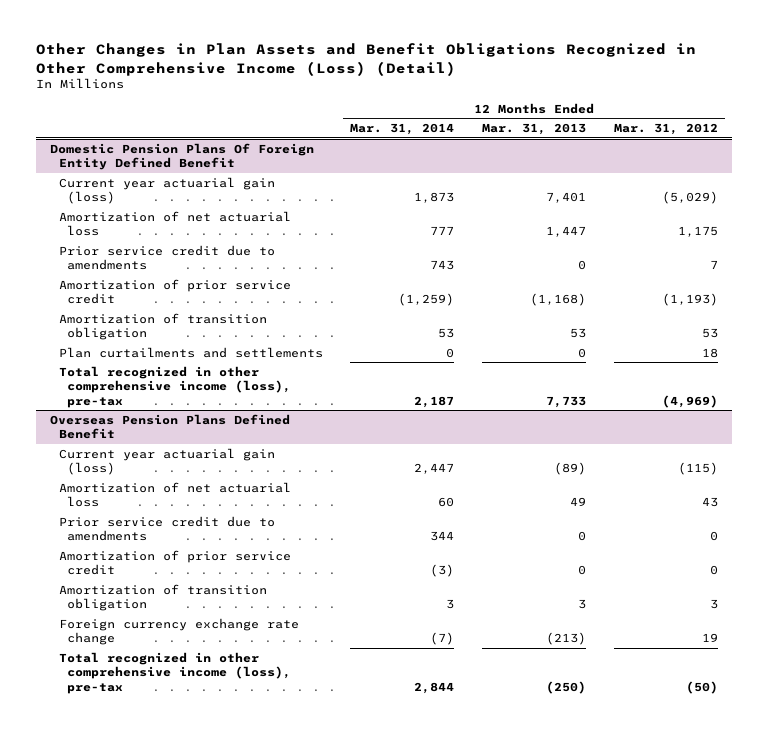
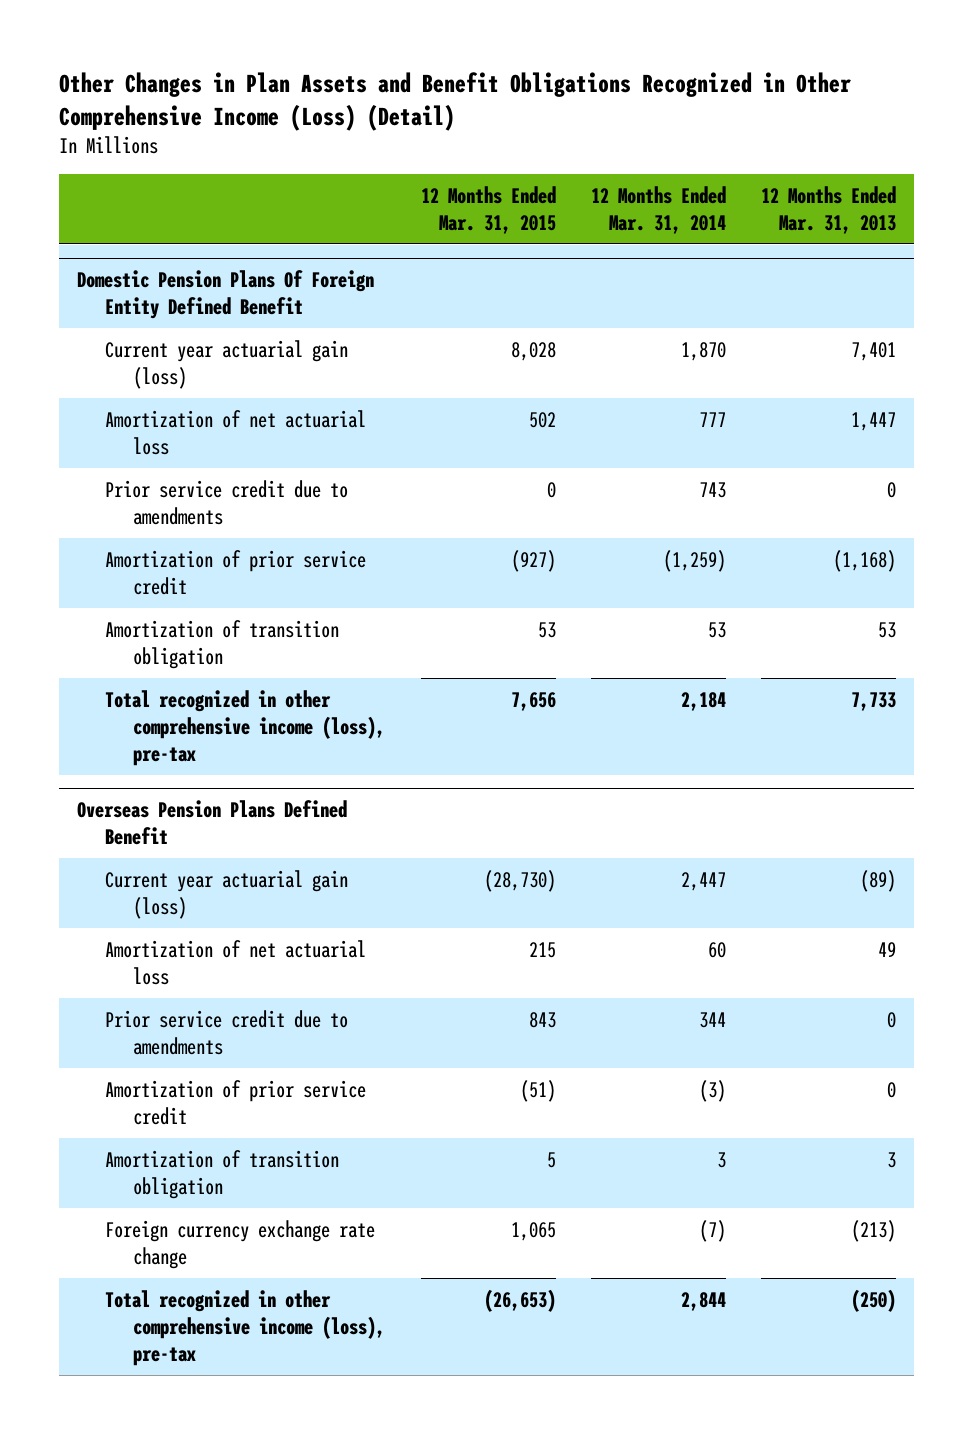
- | 12 Months Ended Mar. 31, 2014 | 12 Months Ended Mar. 31, 2013 | 12 Months Ended Mar. 31, 2012
+ | 12 Months Ended Mar. 31, 2015 | 12 Months Ended Mar. 31, 2014 | 12 Months Ended Mar. 31, 2013
@ Domestic Pension Plans Of Foreign Entity Defined Benefit
- Current year actuarial gain (loss) | 1,873 | 7,401 | (5,029)
+ Current year actuarial gain (loss) | 8,028 | 1,870 | 7,401
- Plan curtailments and settlements | 0 | 0 | 18
- Total recognized in other comprehensive income (loss), pre-tax | 2,187 | 7,733 | (4,969)
+ Total recognized in other comprehensive income (loss), pre-tax | 7,656 | 2,184 | 7,733

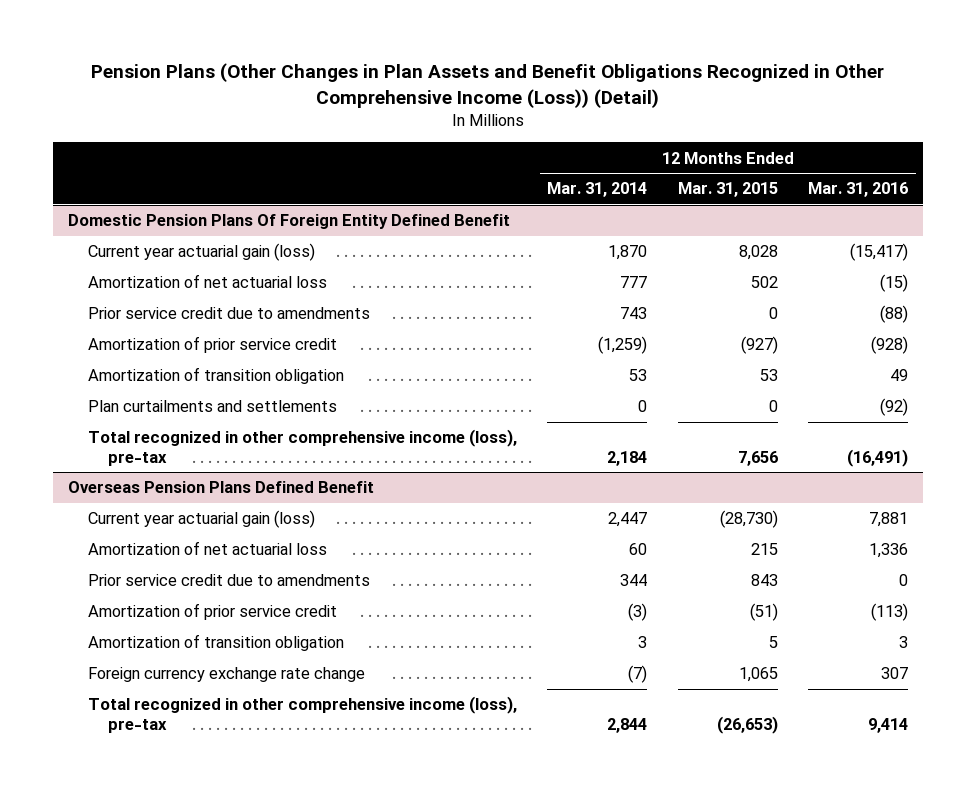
- Other Changes in Plan Assets and Benefit Obligations Recognized in Other Comprehensive Income (Loss) (Detail)
+ Pension Plans (Other Changes in Plan Assets and Benefit Obligations Recognized in Other Comprehensive Income (Loss)) (Detail)
- | 12 Months Ended Mar. 31, 2015 | 12 Months Ended Mar. 31, 2014 | 12 Months Ended Mar. 31, 2013
+ | 12 Months Ended Mar. 31, 2014 | 12 Months Ended Mar. 31, 2015 | 12 Months Ended Mar. 31, 2016
@ Domestic Pension Plans Of Foreign Entity Defined Benefit
+ Plan curtailments and settlements | 0 | 0 | (92)

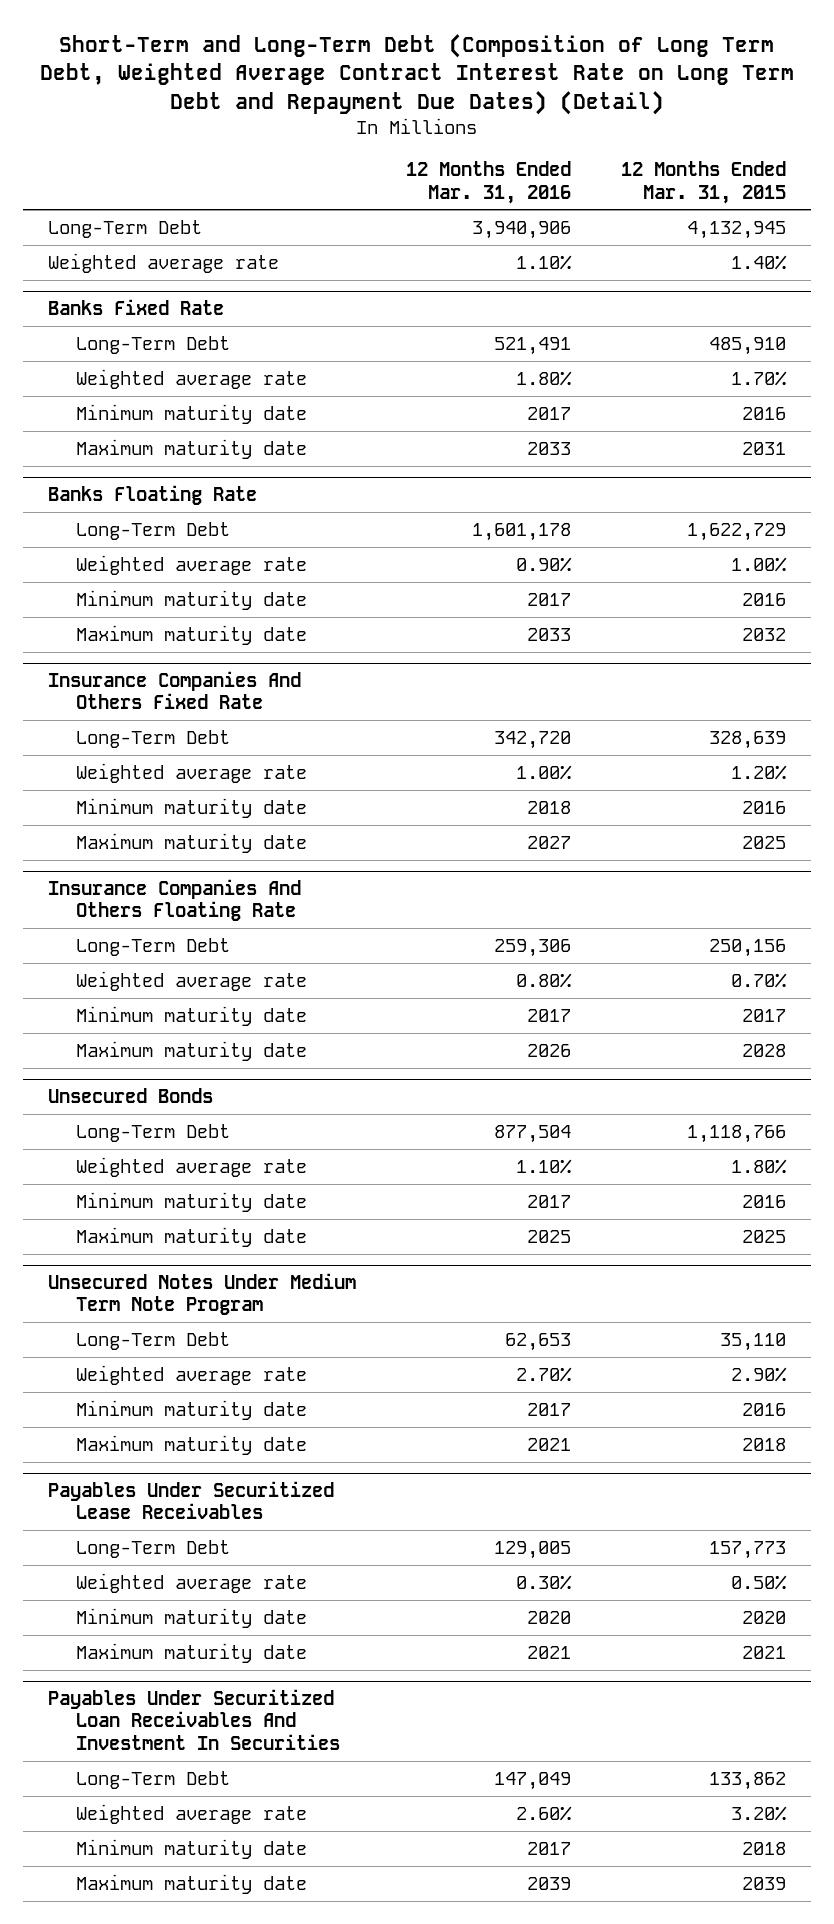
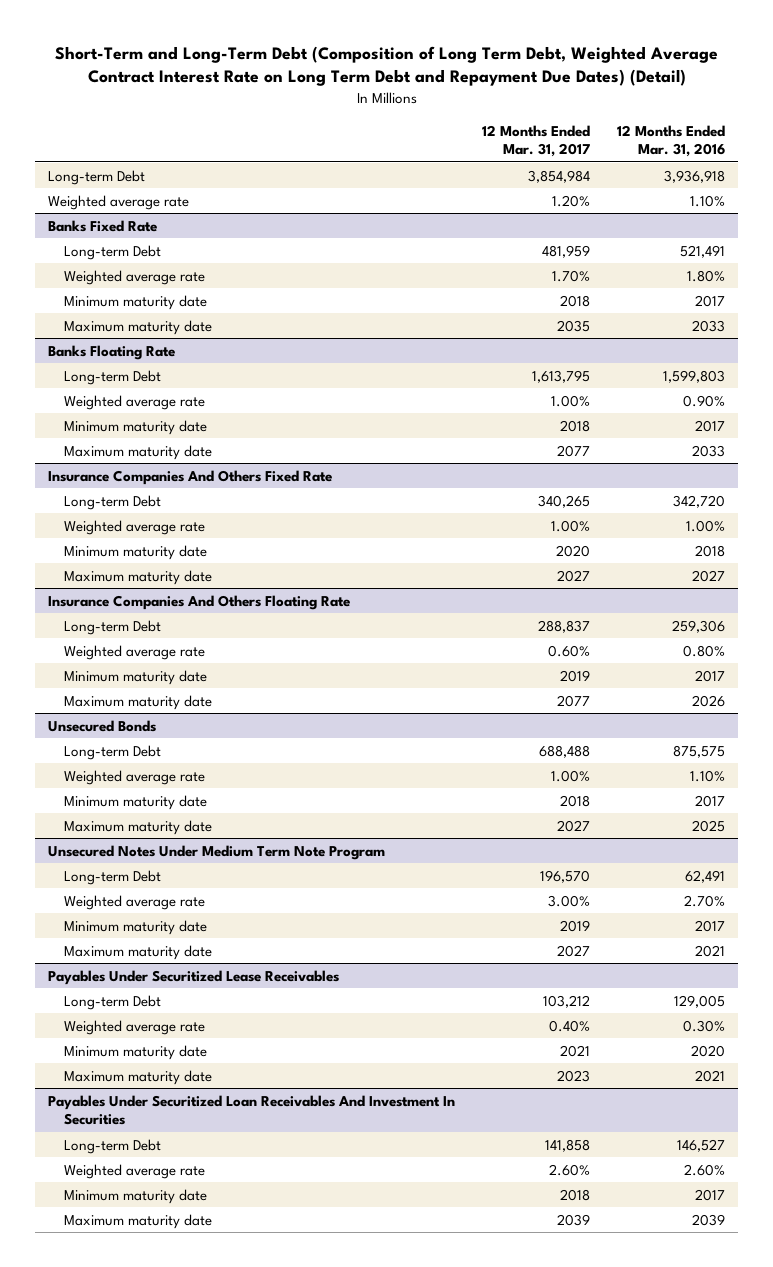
- | 12 Months Ended Mar. 31, 2016 | 12 Months Ended Mar. 31, 2015
+ | 12 Months Ended Mar. 31, 2017 | 12 Months Ended Mar. 31, 2016
- Long-Term Debt | 3,940,906 | 4,132,945
+ Long-term Debt | 3,854,984 | 3,936,918
@ Banks Fixed Rate
- Long-Term Debt | 521,491 | 485,910
+ Long-term Debt | 481,959 | 521,491
@ Banks Floating Rate
- Long-Term Debt | 1,601,178 | 1,622,729
+ Long-term Debt | 1,613,795 | 1,599,803
@ Insurance Companies And Others Fixed Rate
- Long-Term Debt | 342,720 | 328,639
+ Long-term Debt | 340,265 | 342,720
@ Insurance Companies And Others Floating Rate
- Long-Term Debt | 259,306 | 250,156
+ Long-term Debt | 288,837 | 259,306
@ Unsecured Bonds
- Long-Term Debt | 877,504 | 1,118,766
+ Long-term Debt | 688,488 | 875,575
@ Unsecured Notes Under Medium Term Note Program
- Long-Term Debt | 62,653 | 35,110
+ Long-term Debt | 196,570 | 62,491
@ Payables Under Securitized Lease Receivables
- Long-Term Debt | 129,005 | 157,773
+ Long-term Debt | 103,212 | 129,005
@ Payables Under Securitized Loan Receivables And Investment In Securities
- Long-Term Debt | 147,049 | 133,862
+ Long-term Debt | 141,858 | 146,527

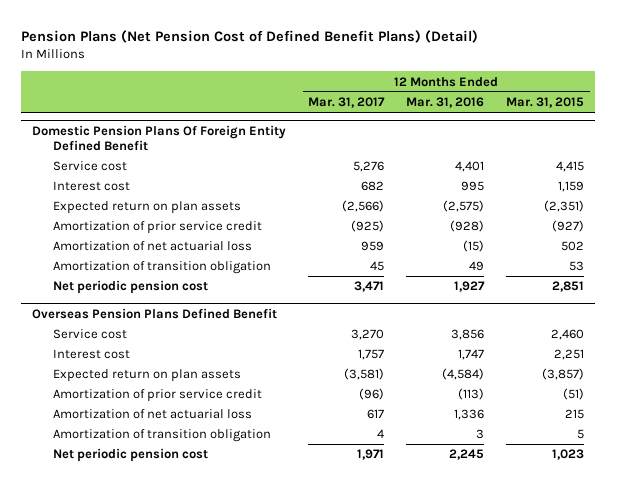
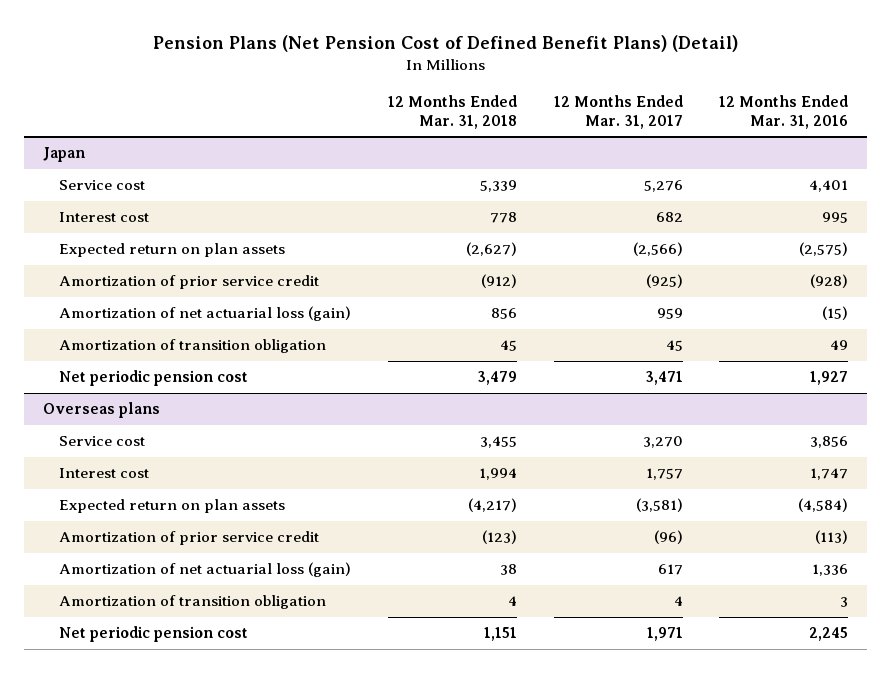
- | 12 Months Ended Mar. 31, 2017 | 12 Months Ended Mar. 31, 2016 | 12 Months Ended Mar. 31, 2015
+ | 12 Months Ended Mar. 31, 2018 | 12 Months Ended Mar. 31, 2017 | 12 Months Ended Mar. 31, 2016
- Domestic Pension Plans Of Foreign Entity Defined Benefit
+ Japan
- Amortization of net actuarial loss | 959 | (15) | 502
+ Amortization of net actuarial loss (gain) | 856 | 959 | (15)
- Overseas Pension Plans Defined Benefit
+ Overseas plans
- Amortization of net actuarial loss | 617 | 1,336 | 215
+ Amortization of net actuarial loss (gain) | 38 | 617 | 1,336

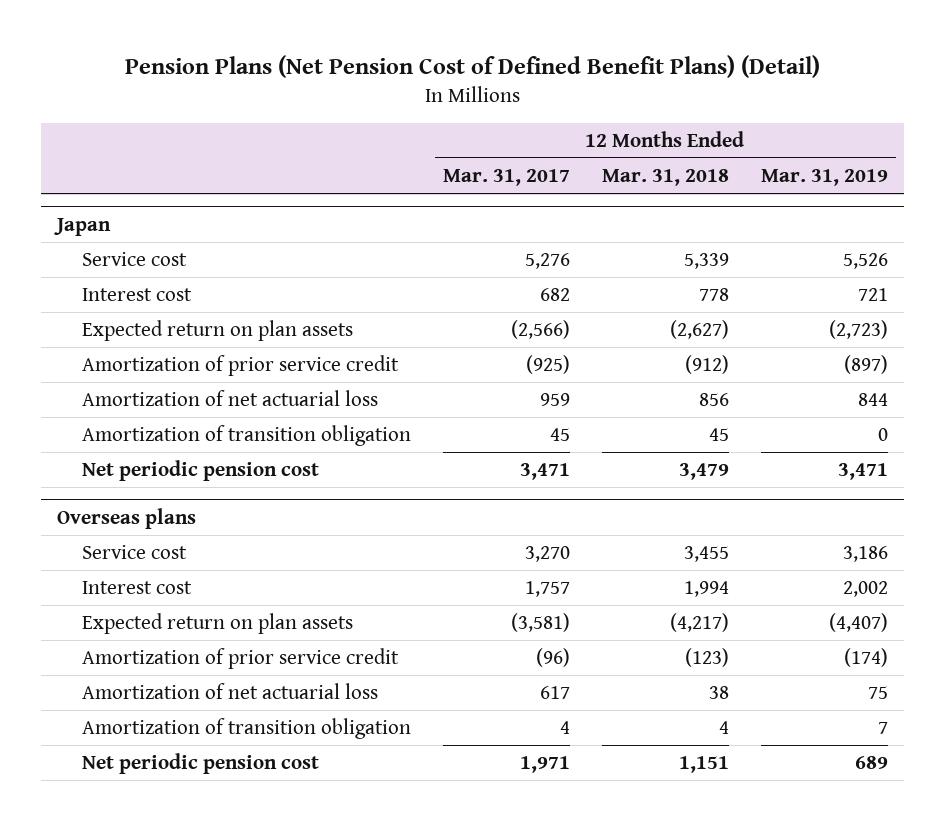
- | 12 Months Ended Mar. 31, 2018 | 12 Months Ended Mar. 31, 2017 | 12 Months Ended Mar. 31, 2016
+ | 12 Months Ended Mar. 31, 2017 | 12 Months Ended Mar. 31, 2018 | 12 Months Ended Mar. 31, 2019
@ Japan
- Amortization of net actuarial loss (gain) | 856 | 959 | (15)
+ Amortization of net actuarial loss | 959 | 856 | 844
@ Overseas plans
- Amortization of net actuarial loss (gain) | 38 | 617 | 1,336
+ Amortization of net actuarial loss | 617 | 38 | 75

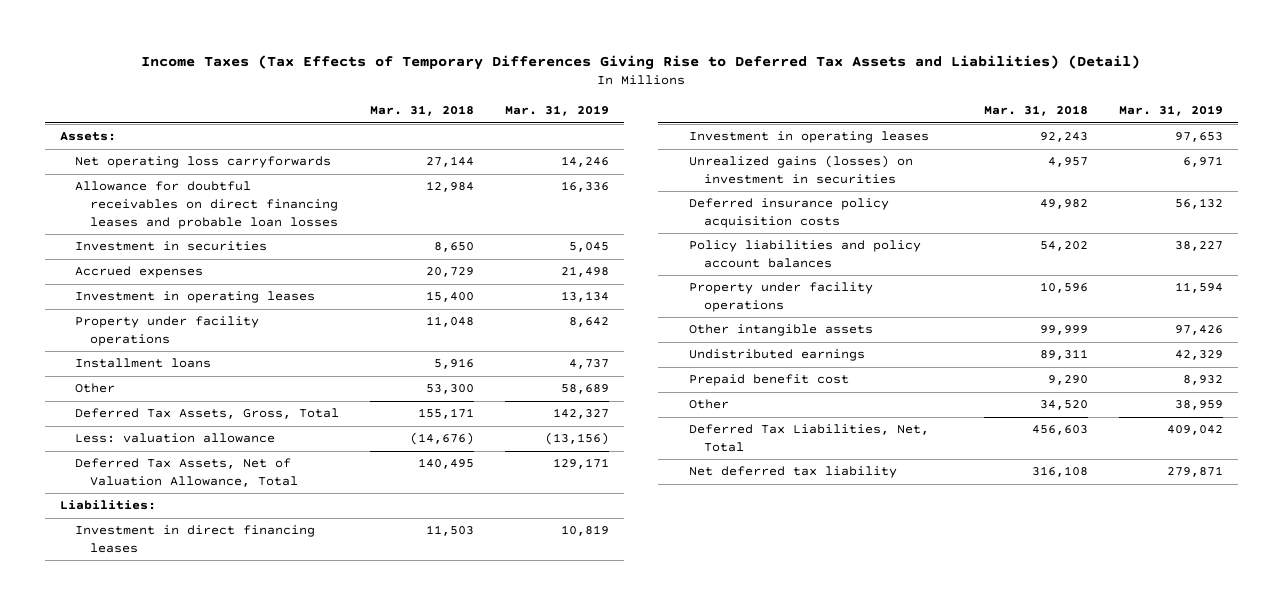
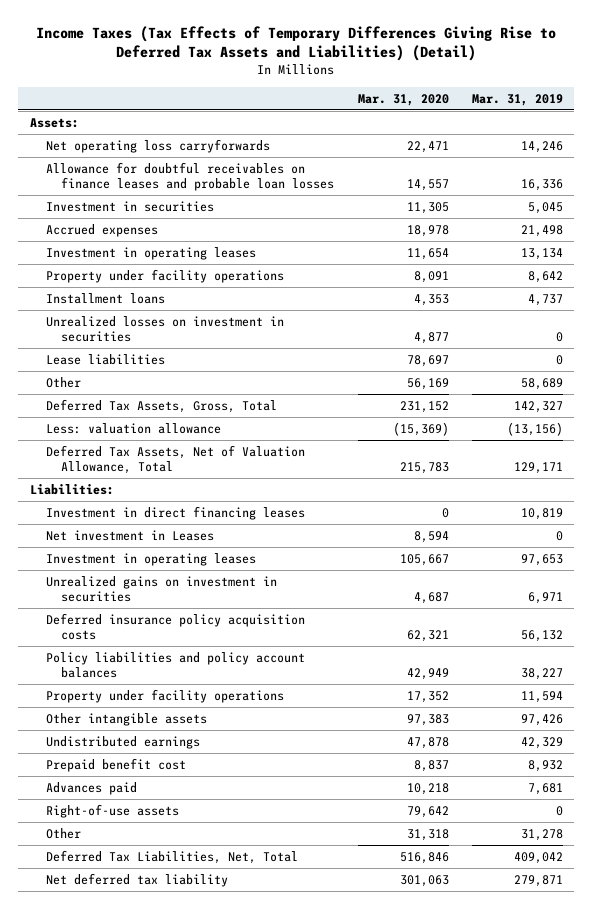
- | Mar. 31, 2018 | Mar. 31, 2019
+ | Mar. 31, 2020 | Mar. 31, 2019
- Allowance for doubtful receivables on direct financing leases and probable loan losses | 12,984 | 16,336
+ Allowance for doubtful receivables on finance leases and probable loan losses | 14,557 | 16,336
+ Unrealized losses on investment in securities | 4,877 | 0
+ Lease liabilities | 78,697 | 0
+ Net investment in Leases | 8,594 | 0
- Unrealized gains (losses) on investment in securities | 4,957 | 6,971
+ Unrealized gains on investment in securities | 4,687 | 6,971
- Other | 34,520 | 38,959
+ Advances paid | 10,218 | 7,681
+ Right-of-use assets | 79,642 | 0
+ Other | 31,318 | 31,278

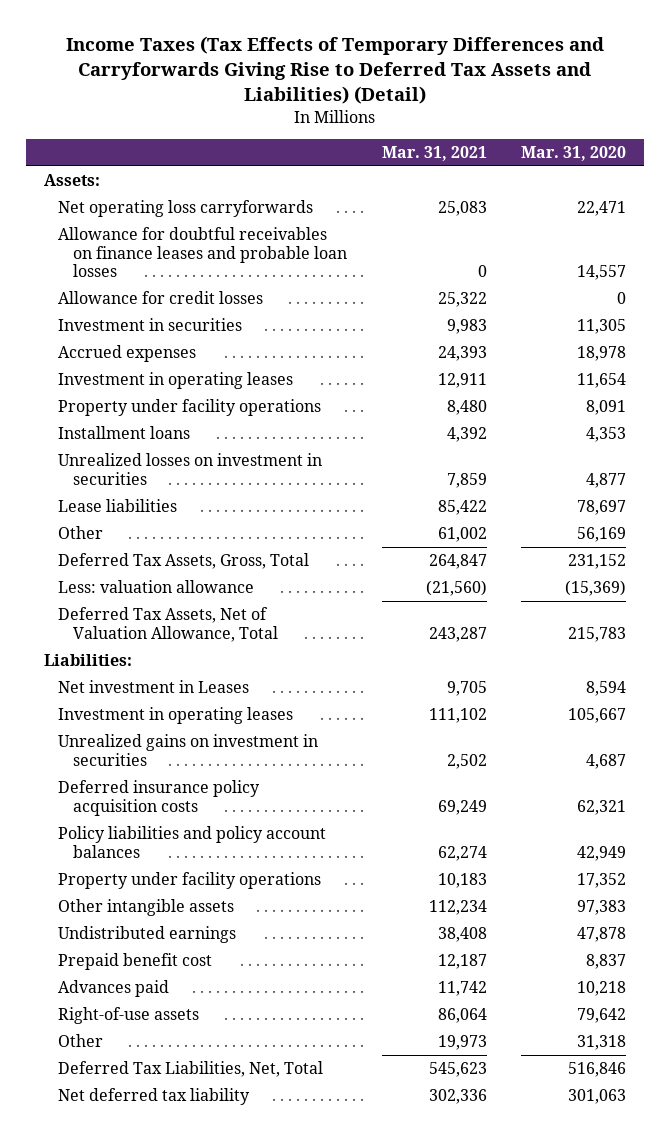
- Income Taxes (Tax Effects of Temporary Differences Giving Rise to Deferred Tax Assets and Liabilities) (Detail)
+ Income Taxes (Tax Effects of Temporary Differences and Carryforwards Giving Rise to Deferred Tax Assets and Liabilities) (Detail)
- | Mar. 31, 2020 | Mar. 31, 2019
+ | Mar. 31, 2021 | Mar. 31, 2020
+ Allowance for credit losses | 25,322 | 0
- Investment in direct financing leases | 0 | 10,819

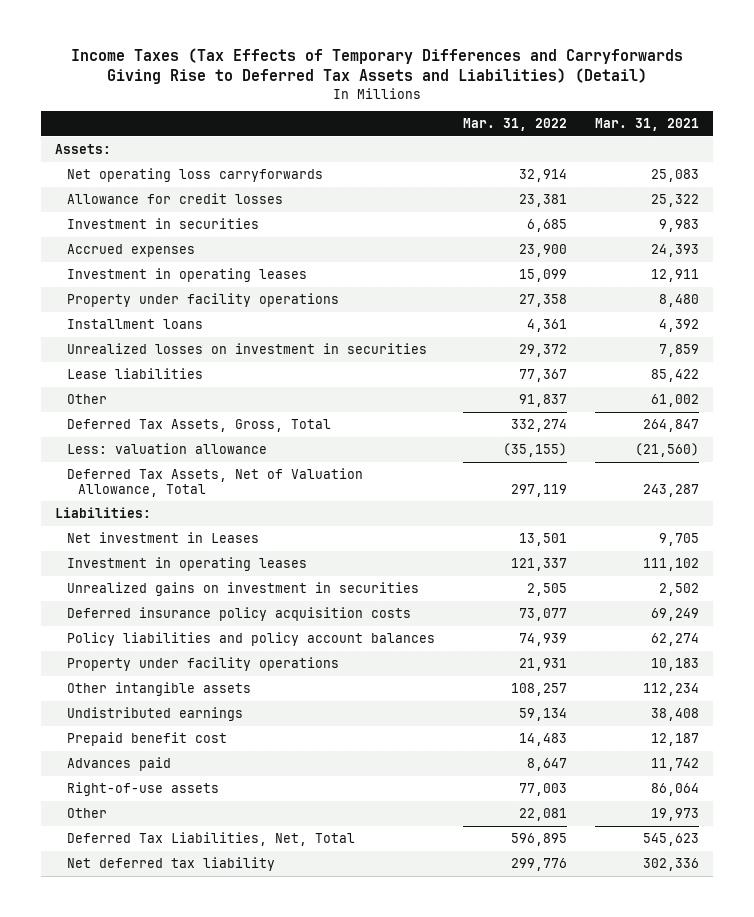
- | Mar. 31, 2021 | Mar. 31, 2020
+ | Mar. 31, 2022 | Mar. 31, 2021
- Allowance for doubtful receivables on finance leases and probable loan losses | 0 | 14,557

